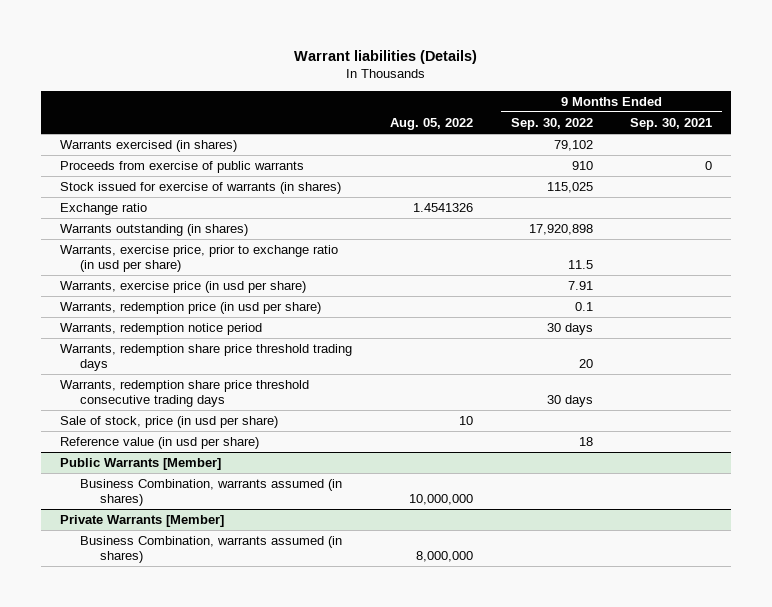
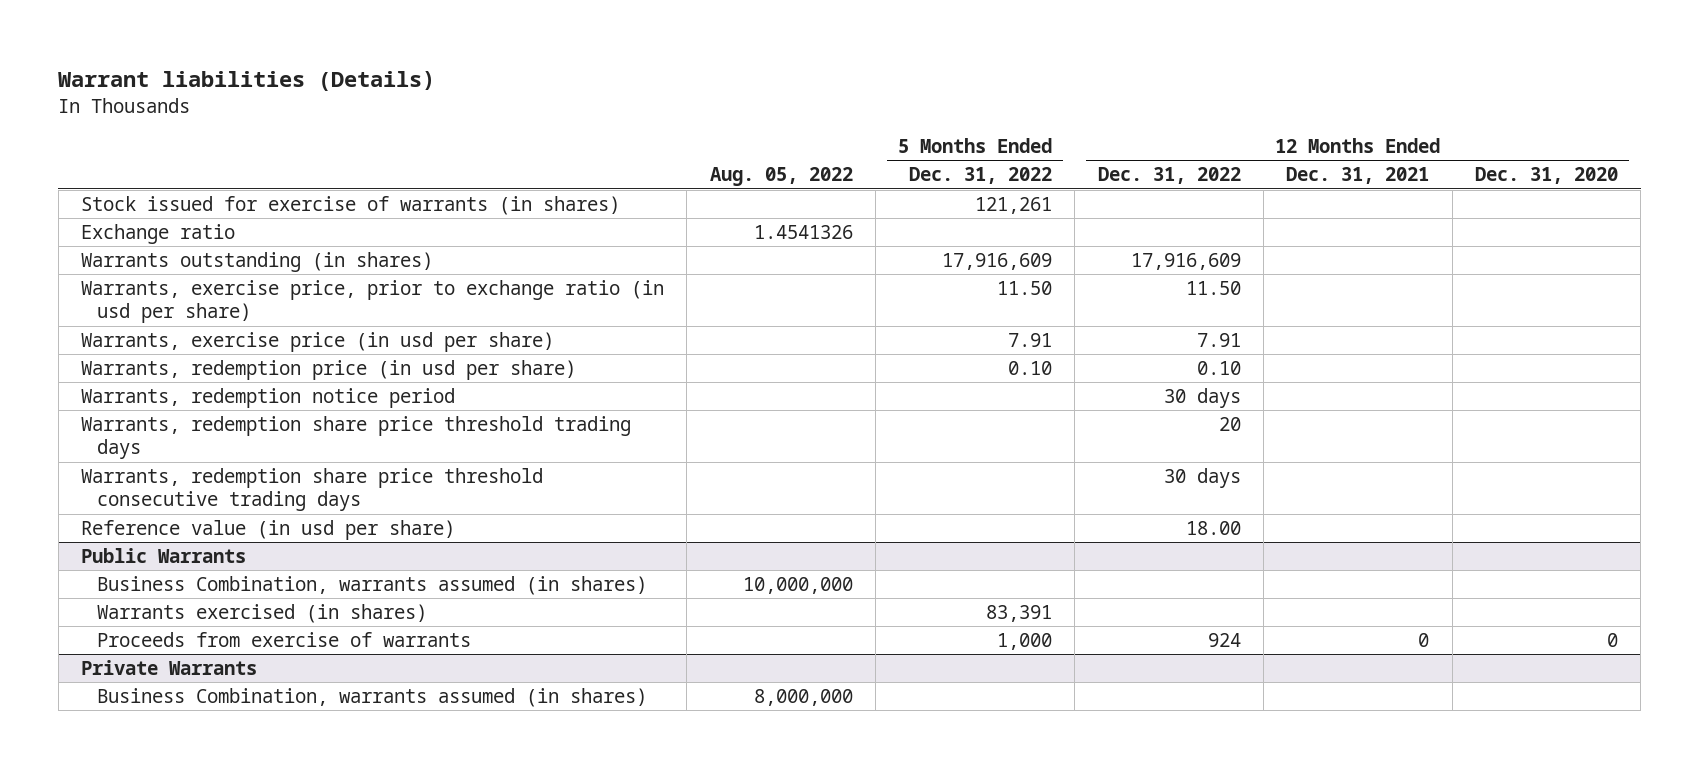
- | Aug. 05, 2022 | 9 Months Ended Sep. 30, 2022 | 9 Months Ended Sep. 30, 2021
+ | Aug. 05, 2022 | 5 Months Ended Dec. 31, 2022 | 12 Months Ended Dec. 31, 2022 | 12 Months Ended Dec. 31, 2021 | 12 Months Ended Dec. 31, 2020
- Warrants exercised (in shares) | | 79,102 |
- Proceeds from exercise of public warrants | | 910 | 0
- Sale of stock, price (in usd per share) | 10 | |
- Public Warrants [Member]
+ Public Warrants
- Private Warrants [Member]
+ Warrants exercised (in shares) | | 83,391 | | |
+ Proceeds from exercise of warrants | | 1,000 | 924 | 0 | 0
+ Private Warrants

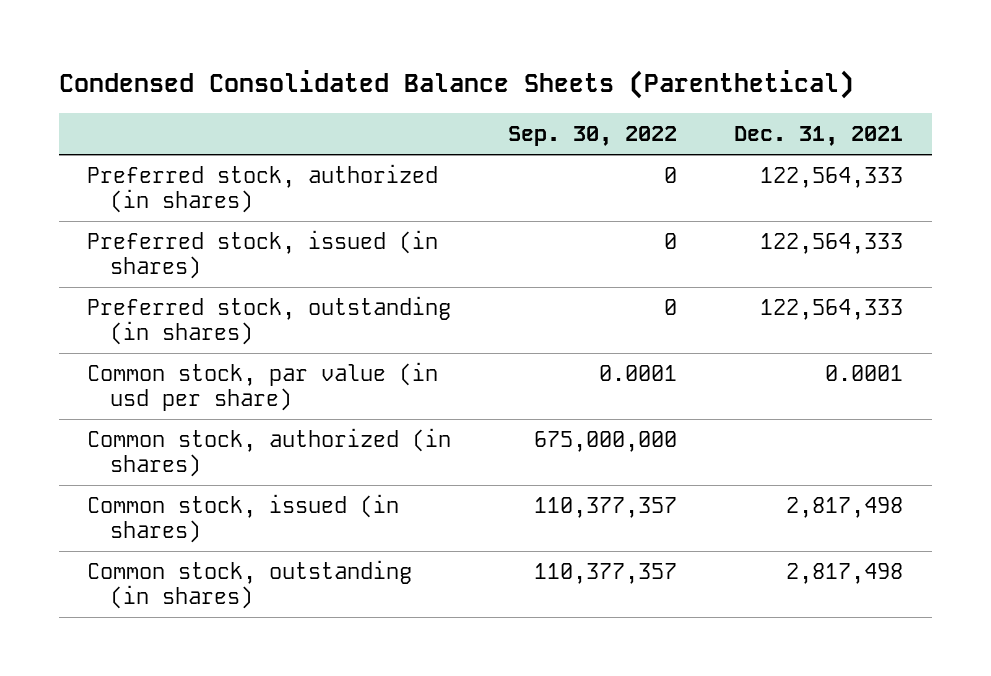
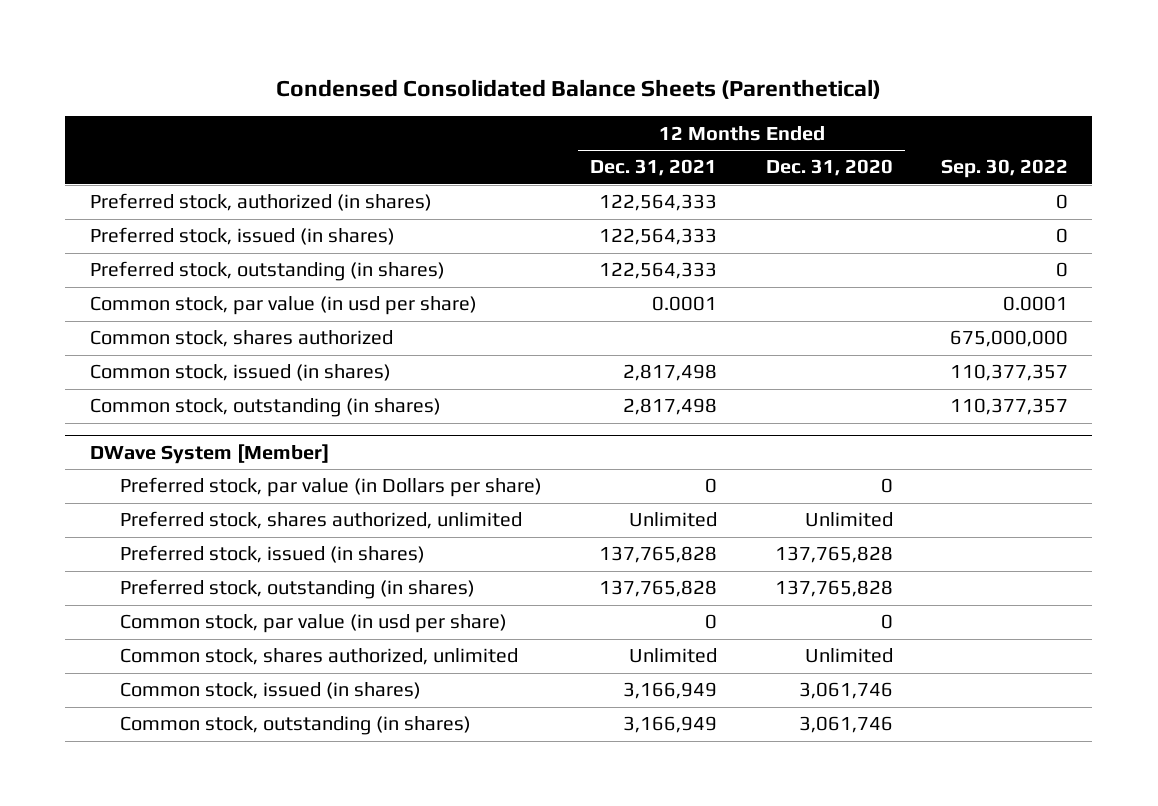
- | Sep. 30, 2022 | Dec. 31, 2021
+ | 12 Months Ended Dec. 31, 2021 | 12 Months Ended Dec. 31, 2020 | Sep. 30, 2022
- Common stock, authorized (in shares) | 675,000,000 |
+ Common stock, shares authorized | | | 675,000,000
+ DWave System [Member]
+ Preferred stock, par value (in Dollars per share) | 0 | 0 |
+ Preferred stock, shares authorized, unlimited | Unlimited | Unlimited |
+ Preferred stock, issued (in shares) | 137,765,828 | 137,765,828 |
+ Preferred stock, outstanding (in shares) | 137,765,828 | 137,765,828 |
+ Common stock, par value (in usd per share) | 0 | 0 |
+ Common stock, shares authorized, unlimited | Unlimited | Unlimited |
+ Common stock, issued (in shares) | 3,166,949 | 3,061,746 |
+ Common stock, outstanding (in shares) | 3,166,949 | 3,061,746 |

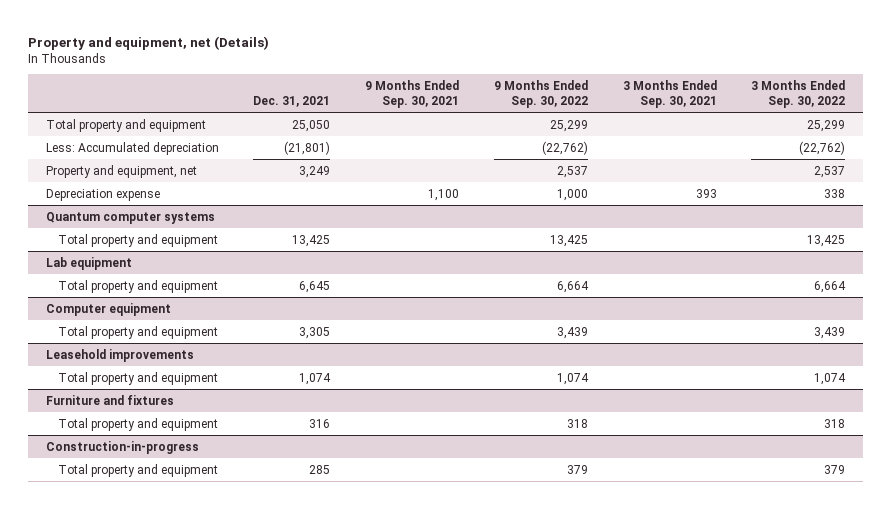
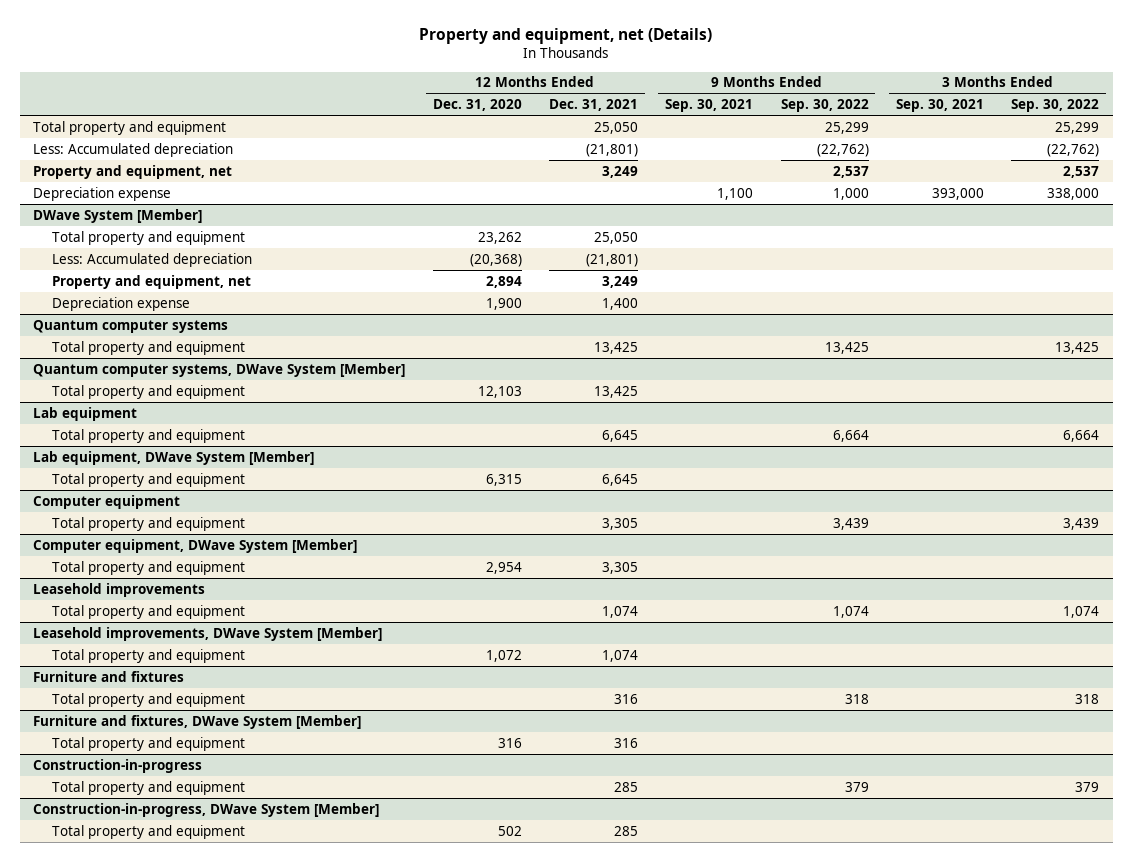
- | Dec. 31, 2021 | 9 Months Ended Sep. 30, 2021 | 9 Months Ended Sep. 30, 2022 | 3 Months Ended Sep. 30, 2021 | 3 Months Ended Sep. 30, 2022
+ | 12 Months Ended Dec. 31, 2020 | 12 Months Ended Dec. 31, 2021 | 9 Months Ended Sep. 30, 2021 | 9 Months Ended Sep. 30, 2022 | 3 Months Ended Sep. 30, 2021 | 3 Months Ended Sep. 30, 2022
- Depreciation expense | | 1,100 | 1,000 | 393 | 338
+ Depreciation expense | | | 1,100 | 1,000 | 393,000 | 338,000
+ DWave System [Member]
+ Total property and equipment | 23,262 | 25,050 | | | |
+ Less: Accumulated depreciation | (20,368) | (21,801) | | | |
+ Property and equipment, net | 2,894 | 3,249 | | | |
+ Depreciation expense | 1,900 | 1,400 | | | |
+ Quantum computer systems, DWave System [Member]
+ Total property and equipment | 12,103 | 13,425 | | | |
+ Lab equipment, DWave System [Member]
+ Total property and equipment | 6,315 | 6,645 | | | |
+ Computer equipment, DWave System [Member]
+ Total property and equipment | 2,954 | 3,305 | | | |
+ Leasehold improvements, DWave System [Member]
+ Total property and equipment | 1,072 | 1,074 | | | |
+ Furniture and fixtures, DWave System [Member]
+ Total property and equipment | 316 | 316 | | | |
+ Construction-in-progress, DWave System [Member]
+ Total property and equipment | 502 | 285 | | | |

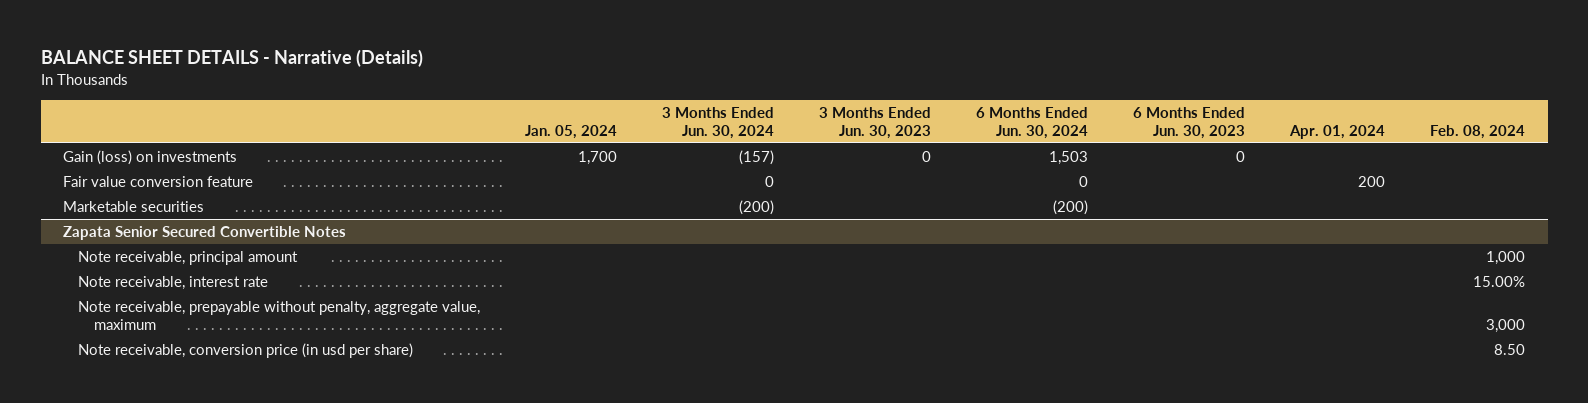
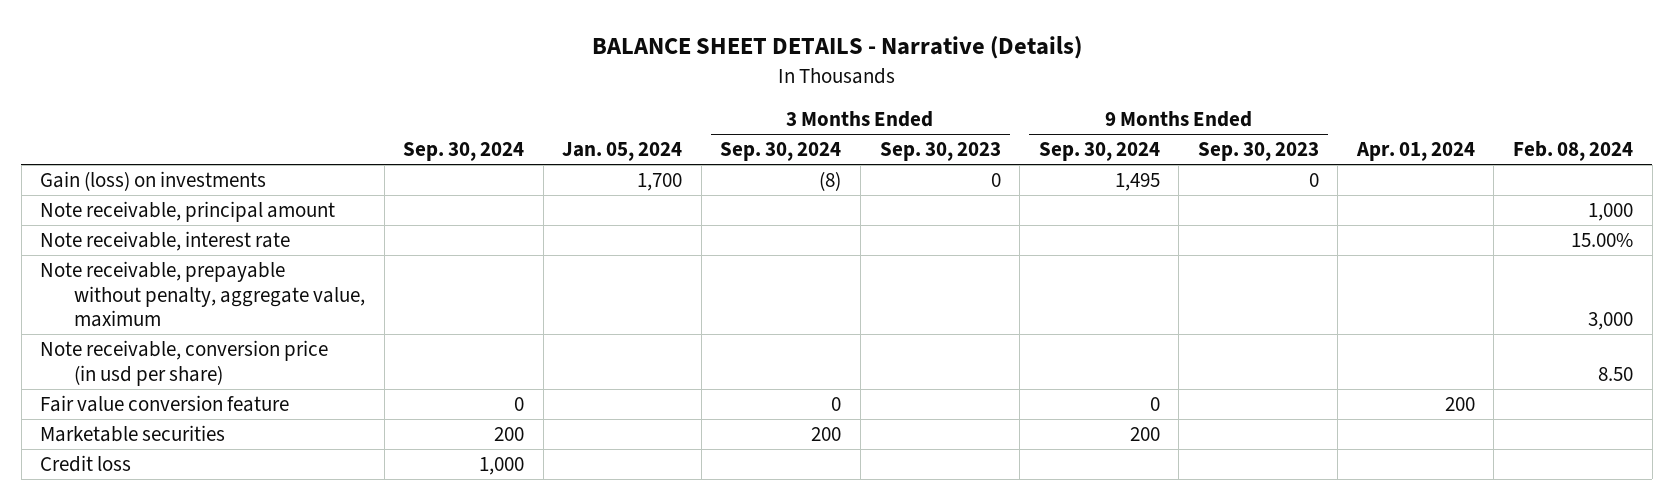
- | Jan. 05, 2024 | 3 Months Ended Jun. 30, 2024 | 3 Months Ended Jun. 30, 2023 | 6 Months Ended Jun. 30, 2024 | 6 Months Ended Jun. 30, 2023 | Apr. 01, 2024 | Feb. 08, 2024
+ | Sep. 30, 2024 | Jan. 05, 2024 | 3 Months Ended Sep. 30, 2024 | 3 Months Ended Sep. 30, 2023 | 9 Months Ended Sep. 30, 2024 | 9 Months Ended Sep. 30, 2023 | Apr. 01, 2024 | Feb. 08, 2024
+ Note receivable, principal amount | | | | | | | | 1,000
+ Note receivable, interest rate | | | | | | | | 15.00%
+ Note receivable, prepayable without penalty, aggregate value, maximum | | | | | | | | 3,000
+ Note receivable, conversion price (in usd per share) | | | | | | | | 8.50
- Zapata Senior Secured Convertible Notes
- Note receivable, principal amount | | | | | | | 1,000
- Note receivable, interest rate | | | | | | | 15.00%
- Note receivable, prepayable without penalty, aggregate value, maximum | | | | | | | 3,000
- Note receivable, conversion price (in usd per share) | | | | | | | 8.50
+ Credit loss | 1,000 | | | | | | |

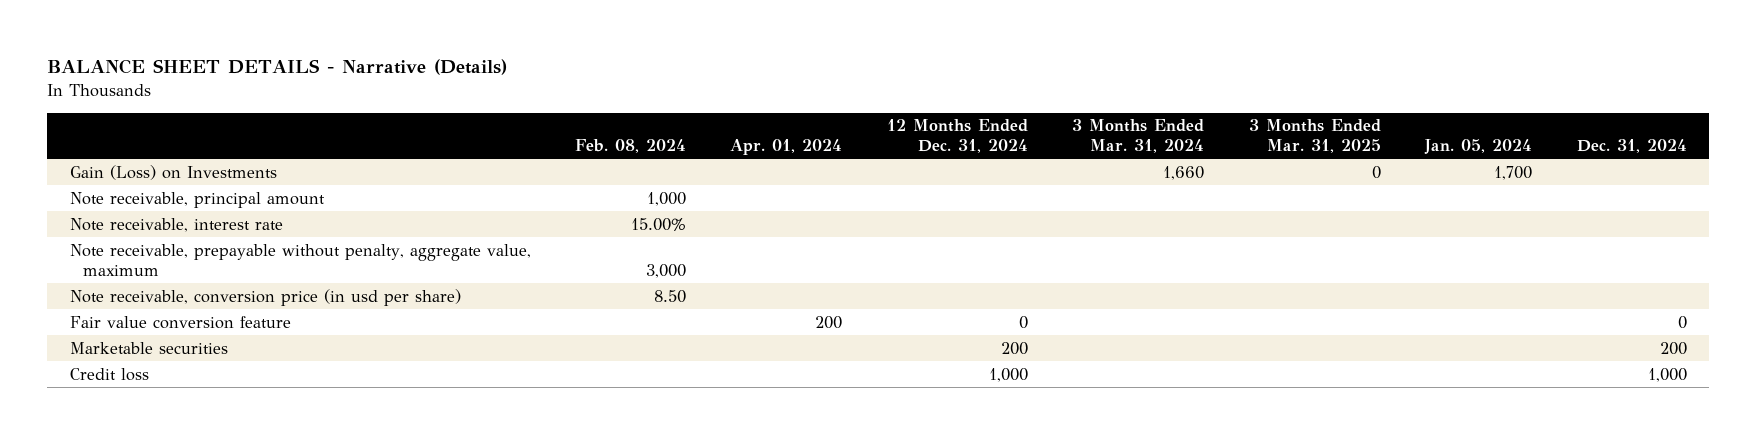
- | Sep. 30, 2024 | Jan. 05, 2024 | 3 Months Ended Sep. 30, 2024 | 3 Months Ended Sep. 30, 2023 | 9 Months Ended Sep. 30, 2024 | 9 Months Ended Sep. 30, 2023 | Apr. 01, 2024 | Feb. 08, 2024
+ | Feb. 08, 2024 | Apr. 01, 2024 | 12 Months Ended Dec. 31, 2024 | 3 Months Ended Mar. 31, 2024 | 3 Months Ended Mar. 31, 2025 | Jan. 05, 2024 | Dec. 31, 2024
- Gain (loss) on investments | | 1,700 | (8) | 0 | 1,495 | 0 | |
+ Gain (Loss) on Investments | | | | 1,660 | 0 | 1,700 |

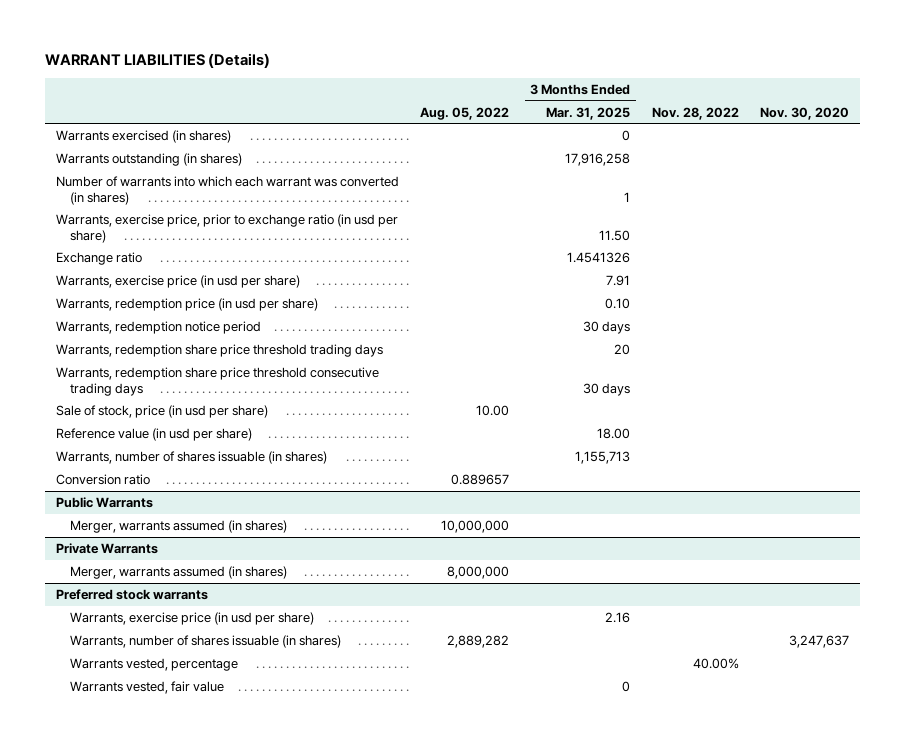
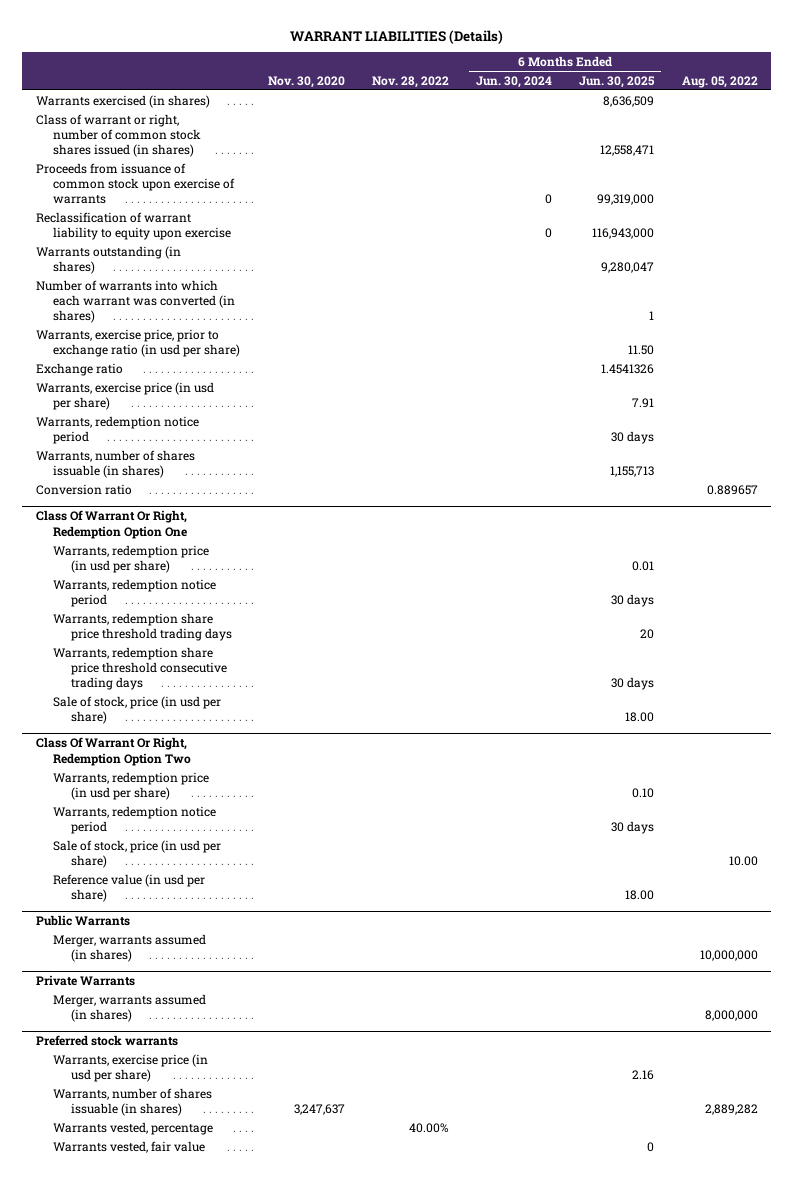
- | Aug. 05, 2022 | 3 Months Ended Mar. 31, 2025 | Nov. 28, 2022 | Nov. 30, 2020
+ | Nov. 30, 2020 | Nov. 28, 2022 | 6 Months Ended Jun. 30, 2024 | 6 Months Ended Jun. 30, 2025 | Aug. 05, 2022
+ Class of warrant or right, number of common stock shares issued (in shares) | | | | 12,558,471 |
+ Proceeds from issuance of common stock upon exercise of warrants | | | 0 | 99,319,000 |
+ Reclassification of warrant liability to equity upon exercise | | | 0 | 116,943,000 |
- Warrants, redemption price (in usd per share) | | 0.10 | |
- Warrants, redemption share price threshold trading days | | 20 | |
- Warrants, redemption share price threshold consecutive trading days | | 30 days | |
- Sale of stock, price (in usd per share) | 10.00 | | |
- Reference value (in usd per share) | | 18.00 | |
+ Class Of Warrant Or Right, Redemption Option One
+ Warrants, redemption price (in usd per share) | | | | 0.01 |
+ Warrants, redemption notice period | | | | 30 days |
+ Warrants, redemption share price threshold trading days | | | | 20 |
+ Warrants, redemption share price threshold consecutive trading days | | | | 30 days |
+ Sale of stock, price (in usd per share) | | | | 18.00 |
+ Class Of Warrant Or Right, Redemption Option Two
+ Warrants, redemption price (in usd per share) | | | | 0.10 |
+ Warrants, redemption notice period | | | | 30 days |
+ Sale of stock, price (in usd per share) | | | | | 10.00
+ Reference value (in usd per share) | | | | 18.00 |

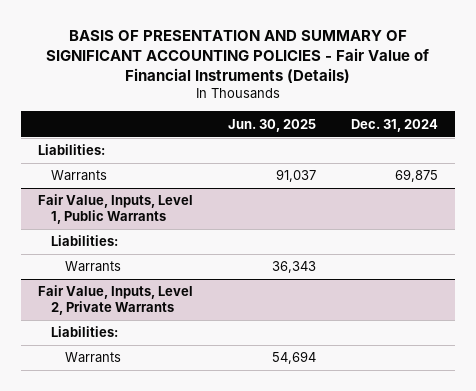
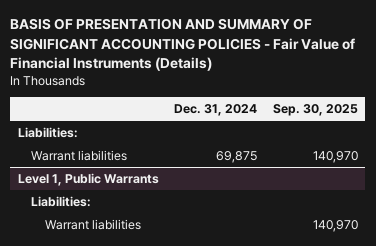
- | Jun. 30, 2025 | Dec. 31, 2024
+ | Dec. 31, 2024 | Sep. 30, 2025
- Warrants | 91,037 | 69,875
- Fair Value, Inputs, Level 1, Public Warrants
+ Warrant liabilities | 69,875 | 140,970
+ Level 1, Public Warrants
- Warrants | 36,343 |
- Fair Value, Inputs, Level 2, Private Warrants
- Liabilities:
- Warrants | 54,694 |
+ Warrant liabilities | | 140,970

